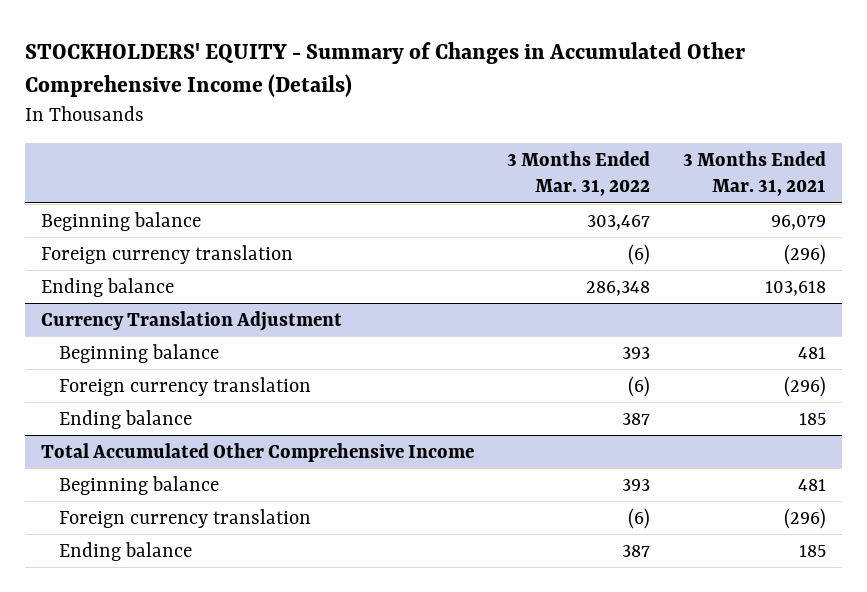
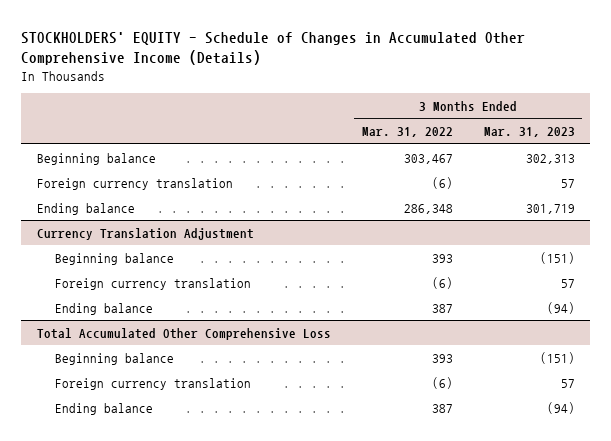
- STOCKHOLDERS' EQUITY - Summary of Changes in Accumulated Other Comprehensive Income (Details)
+ STOCKHOLDERS' EQUITY - Schedule of Changes in Accumulated Other Comprehensive Income (Details)
- | 3 Months Ended Mar. 31, 2022 | 3 Months Ended Mar. 31, 2021
+ | 3 Months Ended Mar. 31, 2022 | 3 Months Ended Mar. 31, 2023
- Total Accumulated Other Comprehensive Income
+ Total Accumulated Other Comprehensive Loss

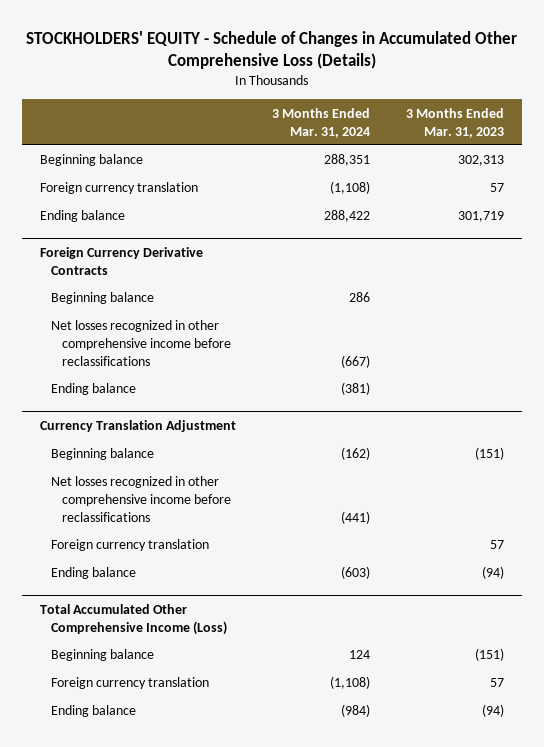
- STOCKHOLDERS' EQUITY - Schedule of Changes in Accumulated Other Comprehensive Income (Details)
+ STOCKHOLDERS' EQUITY - Schedule of Changes in Accumulated Other Comprehensive Loss (Details)
- | 3 Months Ended Mar. 31, 2022 | 3 Months Ended Mar. 31, 2023
+ | 3 Months Ended Mar. 31, 2024 | 3 Months Ended Mar. 31, 2023
+ Foreign Currency Derivative Contracts
+ Beginning balance | 286 |
+ Net losses recognized in other comprehensive income before reclassifications | (667) |
+ Ending balance | (381) |
@ Currency Translation Adjustment
+ Net losses recognized in other comprehensive income before reclassifications | (441) |
- Total Accumulated Other Comprehensive Loss
+ Total Accumulated Other Comprehensive Income (Loss)

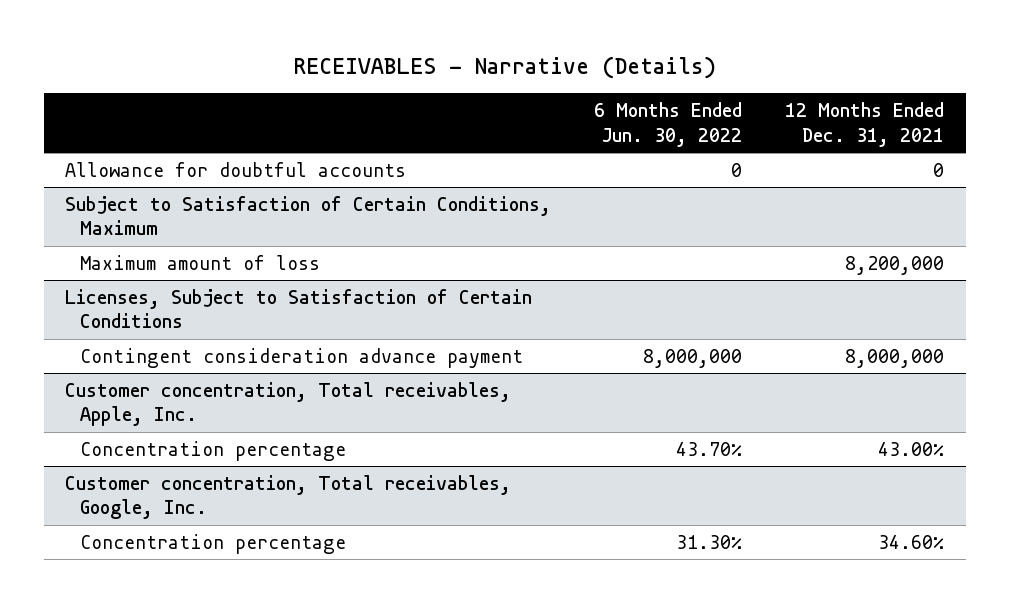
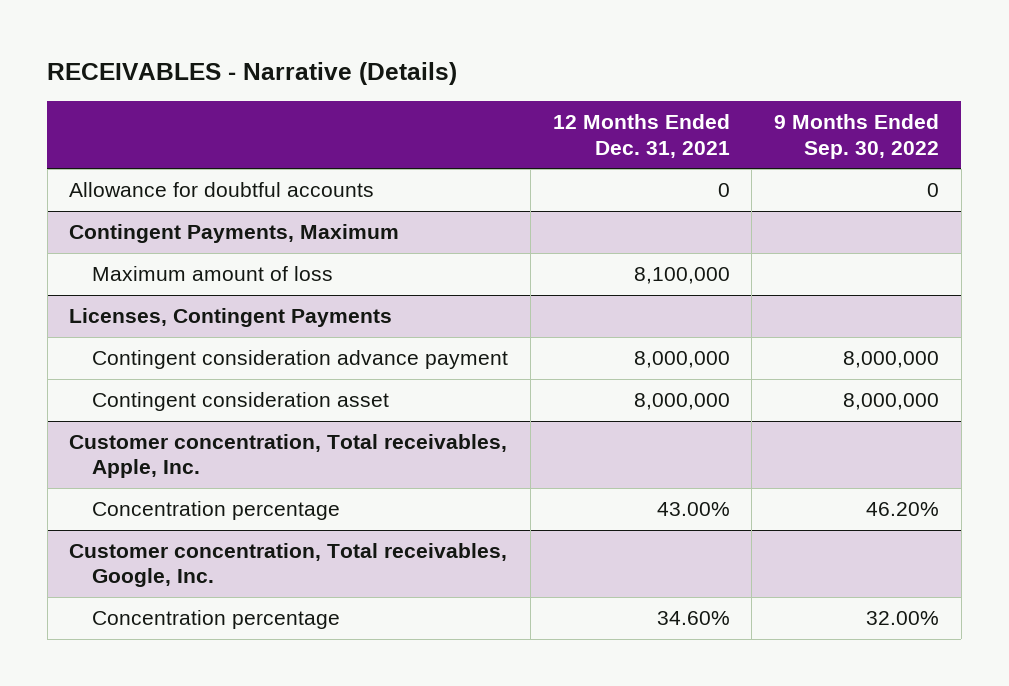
- | 6 Months Ended Jun. 30, 2022 | 12 Months Ended Dec. 31, 2021
+ | 12 Months Ended Dec. 31, 2021 | 9 Months Ended Sep. 30, 2022
- Subject to Satisfaction of Certain Conditions, Maximum
- Maximum amount of loss | | 8,200,000
- Licenses, Subject to Satisfaction of Certain Conditions
+ Contingent Payments, Maximum
+ Maximum amount of loss | 8,100,000 |
+ Licenses, Contingent Payments
+ Contingent consideration asset | 8,000,000 | 8,000,000

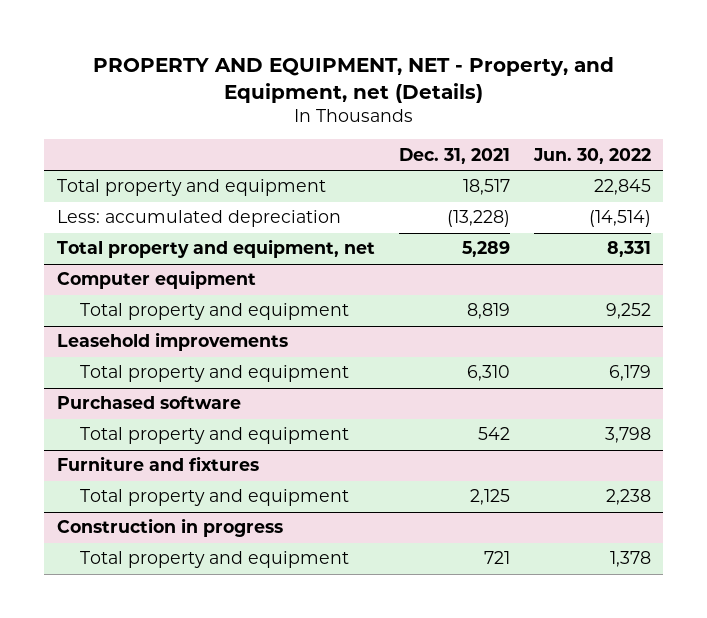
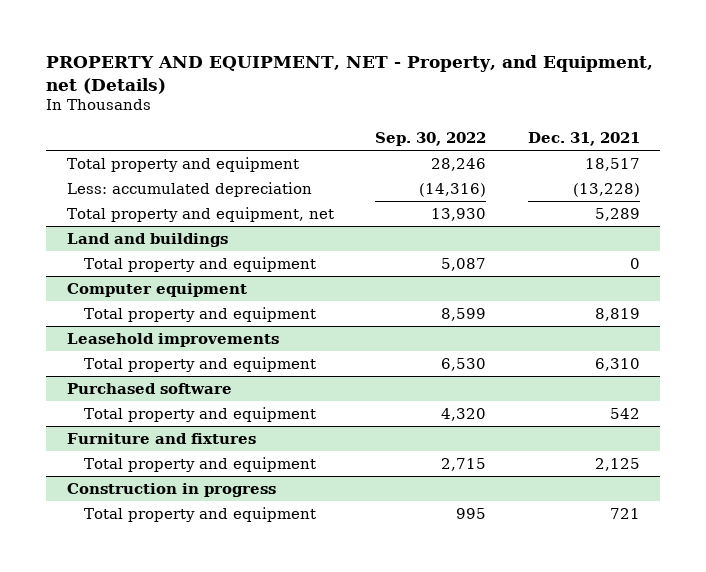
- | Dec. 31, 2021 | Jun. 30, 2022
+ | Sep. 30, 2022 | Dec. 31, 2021
+ Land and buildings
+ Total property and equipment | 5,087 | 0

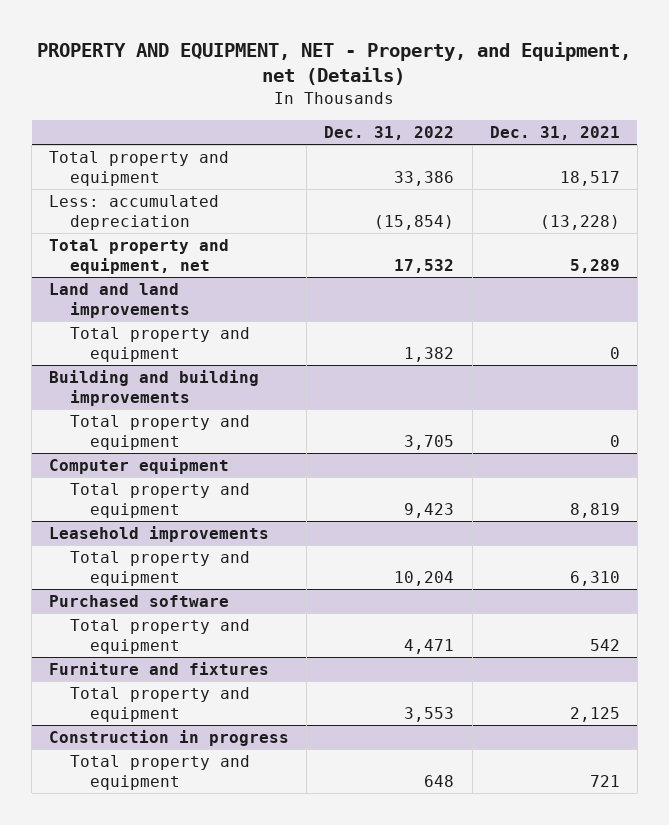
- | Sep. 30, 2022 | Dec. 31, 2021
+ | Dec. 31, 2022 | Dec. 31, 2021
- Land and buildings
+ Land and land improvements
+ Building and building improvements
+ Total property and equipment | 3,705 | 0

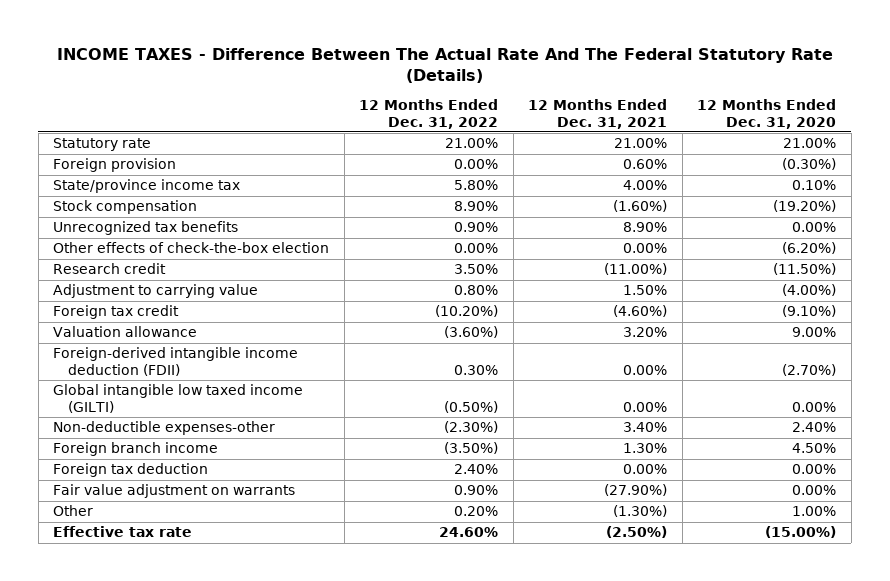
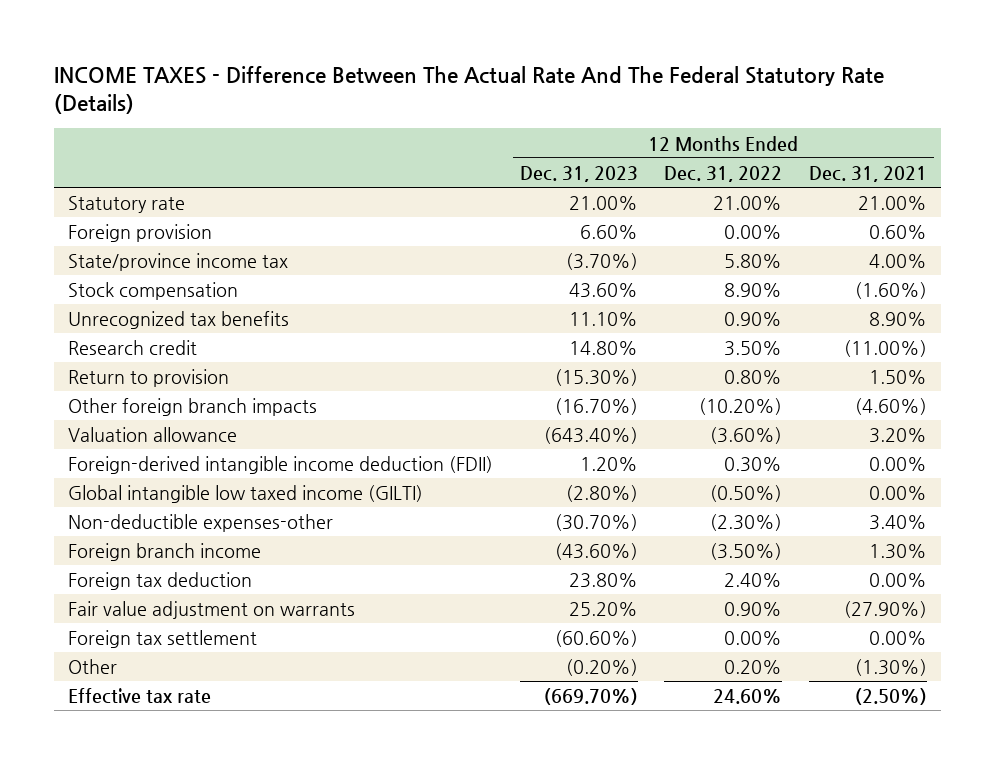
- | 12 Months Ended Dec. 31, 2022 | 12 Months Ended Dec. 31, 2021 | 12 Months Ended Dec. 31, 2020
+ | 12 Months Ended Dec. 31, 2023 | 12 Months Ended Dec. 31, 2022 | 12 Months Ended Dec. 31, 2021
- Other effects of check-the-box election | 0.00% | 0.00% | (6.20%)
- Adjustment to carrying value | 0.80% | 1.50% | (4.00%)
- Foreign tax credit | (10.20%) | (4.60%) | (9.10%)
+ Return to provision | (15.30%) | 0.80% | 1.50%
+ Other foreign branch impacts | (16.70%) | (10.20%) | (4.60%)
+ Foreign tax settlement | (60.60%) | 0.00% | 0.00%

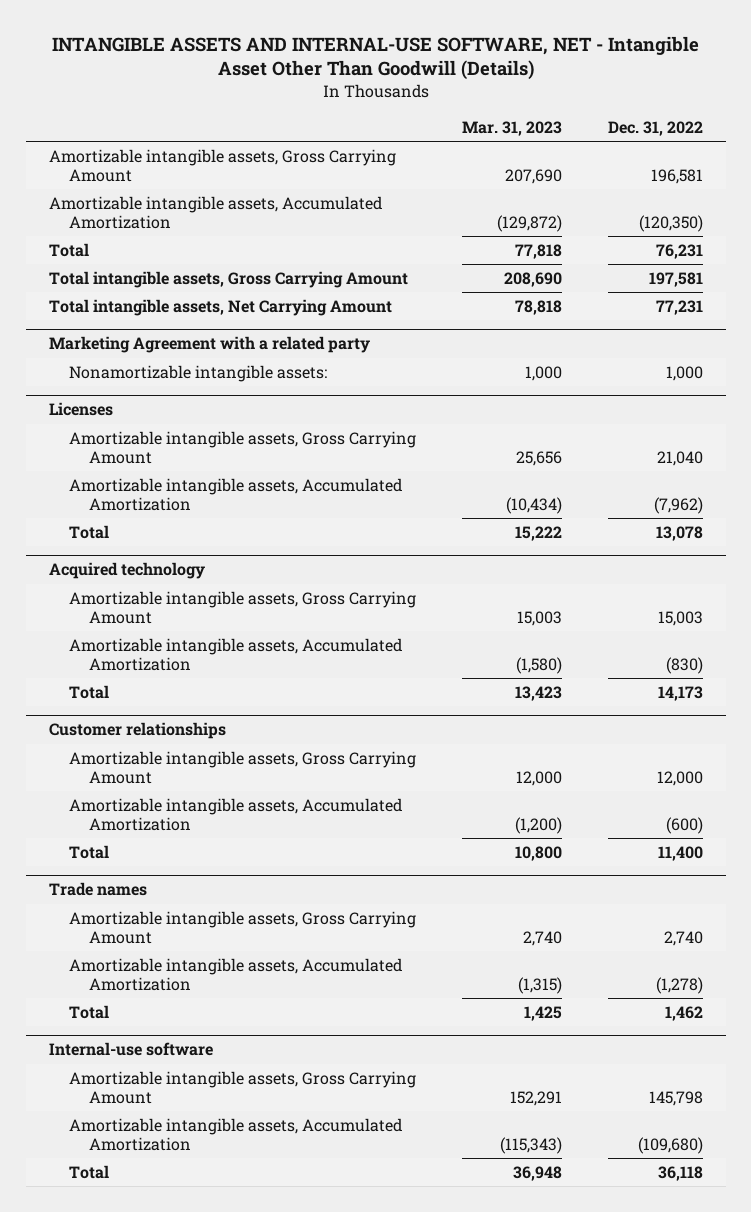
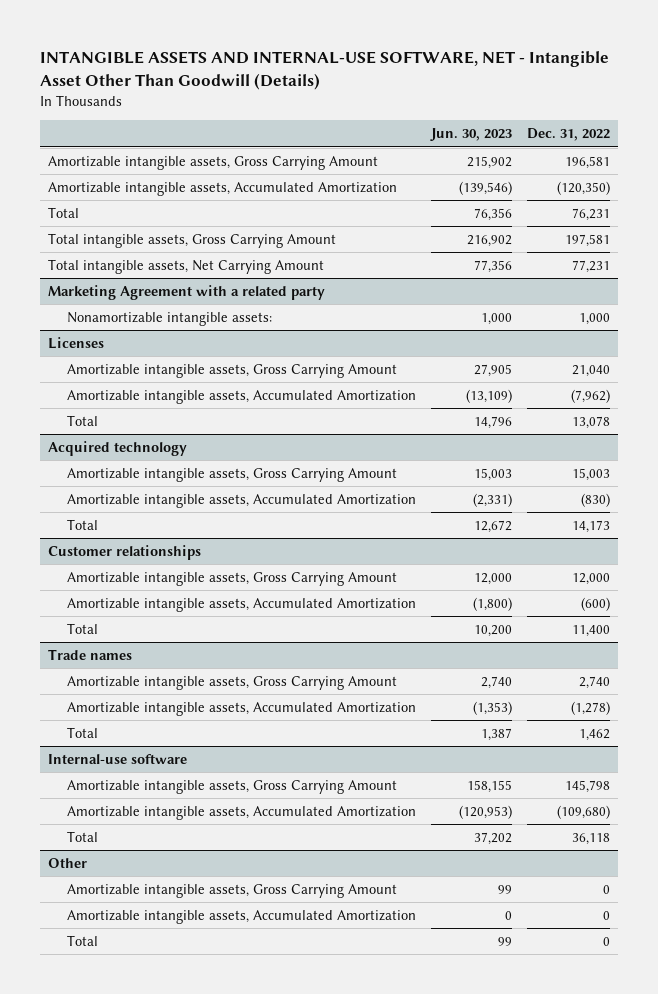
- | Mar. 31, 2023 | Dec. 31, 2022
+ | Jun. 30, 2023 | Dec. 31, 2022
+ Other
+ Amortizable intangible assets, Gross Carrying Amount | 99 | 0
+ Amortizable intangible assets, Accumulated Amortization | 0 | 0
+ Total | 99 | 0

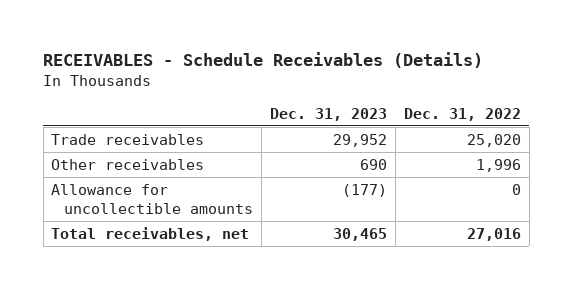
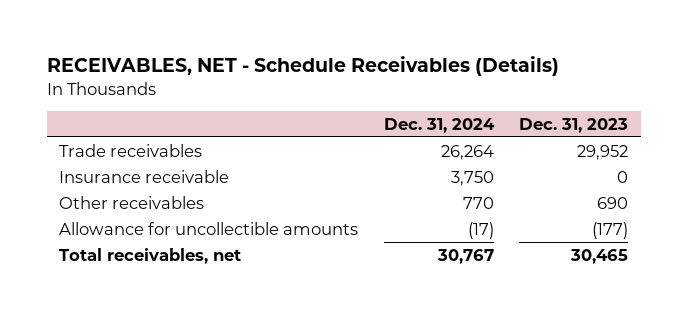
- RECEIVABLES - Schedule Receivables (Details)
+ RECEIVABLES, NET - Schedule Receivables (Details)
- | Dec. 31, 2023 | Dec. 31, 2022
+ | Dec. 31, 2024 | Dec. 31, 2023
+ Insurance receivable | 3,750 | 0

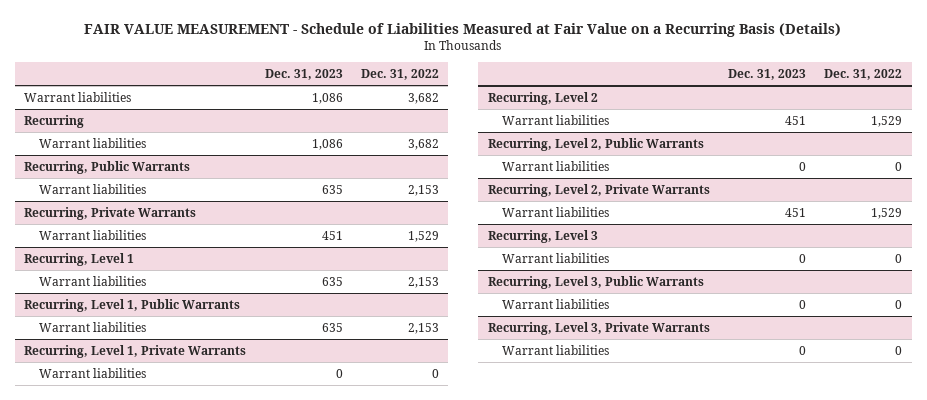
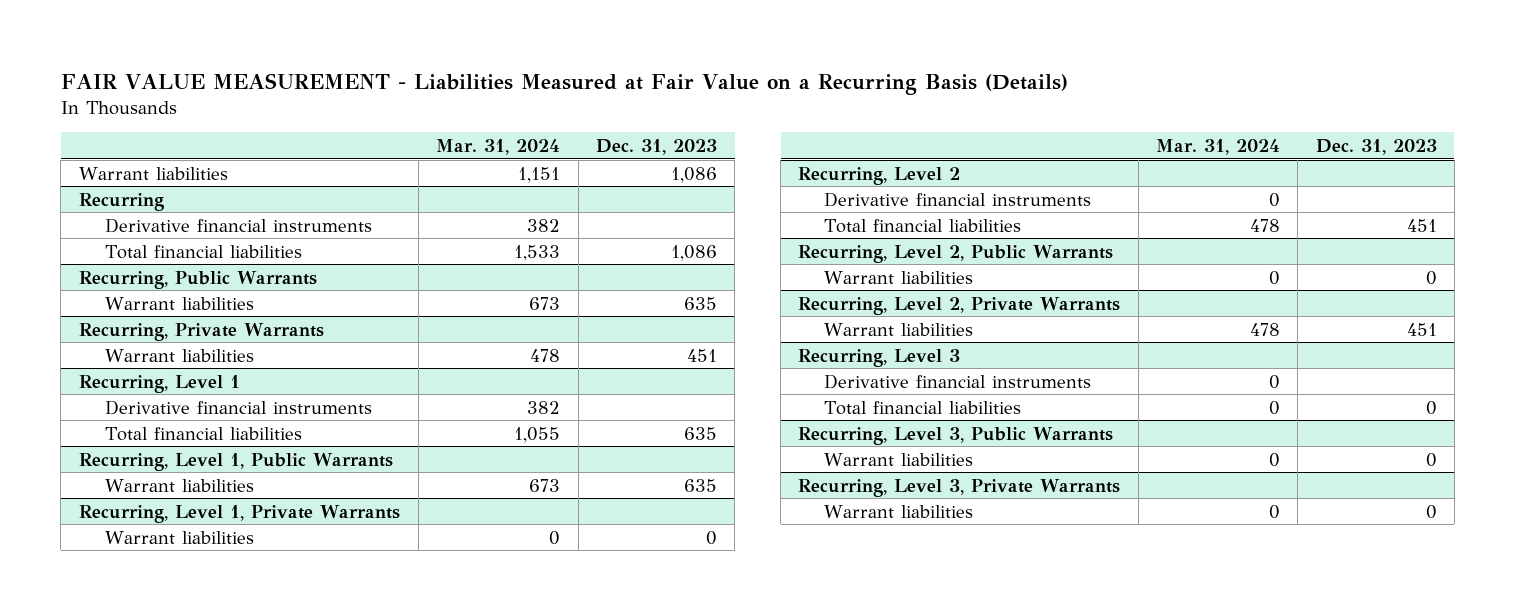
- FAIR VALUE MEASUREMENT - Schedule of Liabilities Measured at Fair Value on a Recurring Basis (Details)
+ FAIR VALUE MEASUREMENT - Liabilities Measured at Fair Value on a Recurring Basis (Details)
- | Dec. 31, 2023 | Dec. 31, 2022
+ | Mar. 31, 2024 | Dec. 31, 2023
@ Recurring
- Warrant liabilities | 1,086 | 3,682
+ Derivative financial instruments | 382 |
+ Total financial liabilities | 1,533 | 1,086
@ Recurring, Level 1
- Warrant liabilities | 635 | 2,153
+ Derivative financial instruments | 382 |
+ Total financial liabilities | 1,055 | 635
@ Recurring, Level 2
- Warrant liabilities | 451 | 1,529
+ Derivative financial instruments | 0 |
+ Total financial liabilities | 478 | 451
@ Recurring, Level 3
- Warrant liabilities | 0 | 0
+ Derivative financial instruments | 0 |
+ Total financial liabilities | 0 | 0

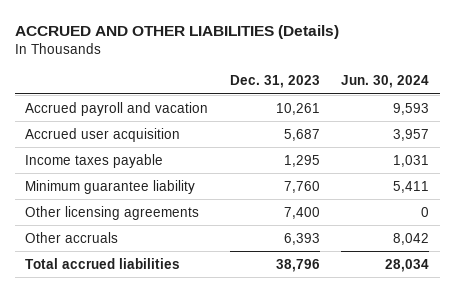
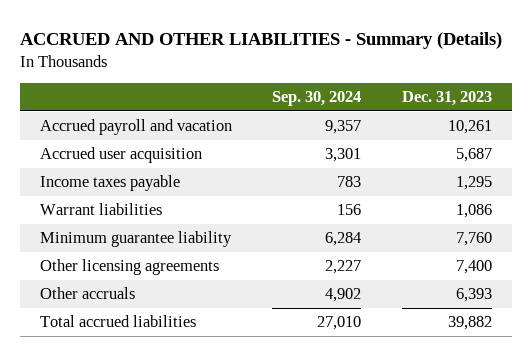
- ACCRUED AND OTHER LIABILITIES (Details)
+ ACCRUED AND OTHER LIABILITIES - Summary (Details)
- | Dec. 31, 2023 | Jun. 30, 2024
+ | Sep. 30, 2024 | Dec. 31, 2023
+ Warrant liabilities | 156 | 1,086
- Total accrued liabilities | 38,796 | 28,034
+ Total accrued liabilities | 27,010 | 39,882

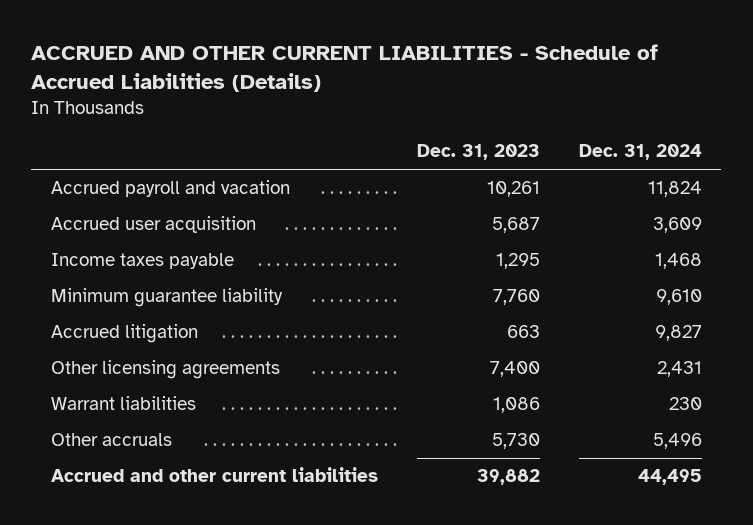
- ACCRUED AND OTHER LIABILITIES - Summary (Details)
+ ACCRUED AND OTHER CURRENT LIABILITIES - Schedule of Accrued Liabilities (Details)
- | Sep. 30, 2024 | Dec. 31, 2023
+ | Dec. 31, 2023 | Dec. 31, 2024
+ Accrued litigation | 663 | 9,827
- Other accruals | 4,902 | 6,393
- Total accrued liabilities | 27,010 | 39,882
moved down: Warrant liabilities | 1,086 | 230
+ Other accruals | 5,730 | 5,496
+ Accrued and other current liabilities | 39,882 | 44,495

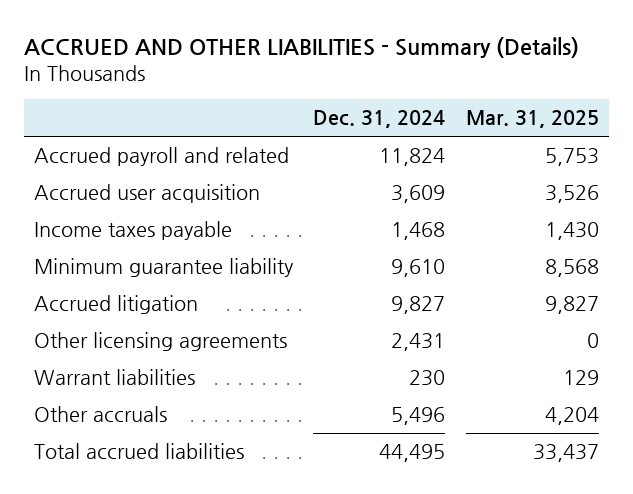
- ACCRUED AND OTHER CURRENT LIABILITIES - Schedule of Accrued Liabilities (Details)
+ ACCRUED AND OTHER LIABILITIES - Summary (Details)
- | Dec. 31, 2023 | Dec. 31, 2024
+ | Dec. 31, 2024 | Mar. 31, 2025
- Accrued payroll and vacation | 10,261 | 11,824
+ Accrued payroll and related | 11,824 | 5,753
- Accrued and other current liabilities | 39,882 | 44,495
+ Total accrued liabilities | 44,495 | 33,437

